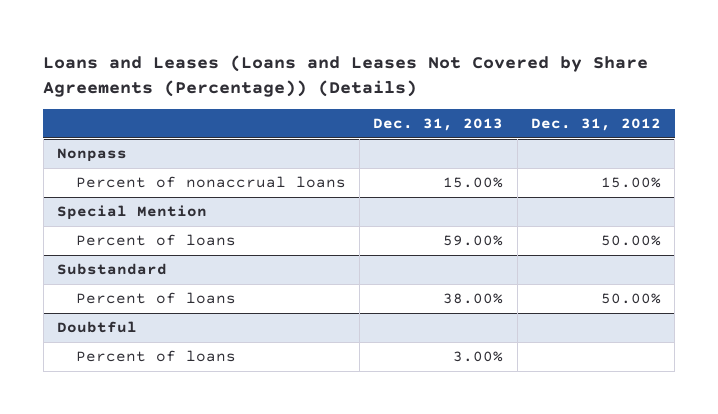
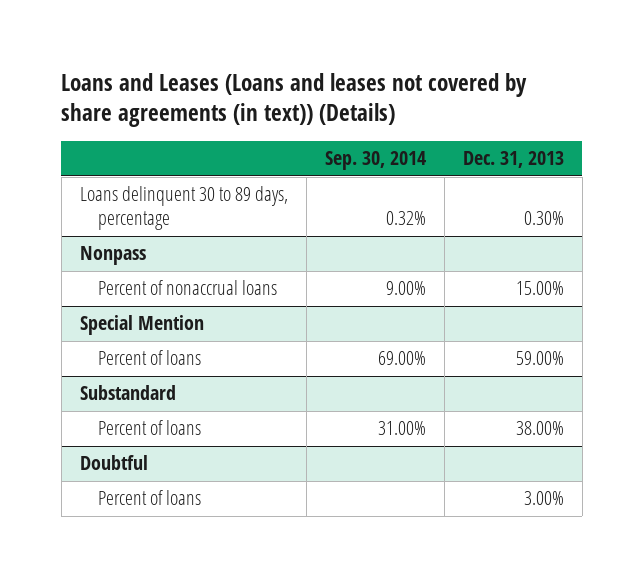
- Loans and Leases (Loans and Leases Not Covered by Share Agreements (Percentage)) (Details)
+ Loans and Leases (Loans and leases not covered by share agreements (in text)) (Details)
- | Dec. 31, 2013 | Dec. 31, 2012
+ | Sep. 30, 2014 | Dec. 31, 2013
+ Loans delinquent 30 to 89 days, percentage | 0.32% | 0.30%

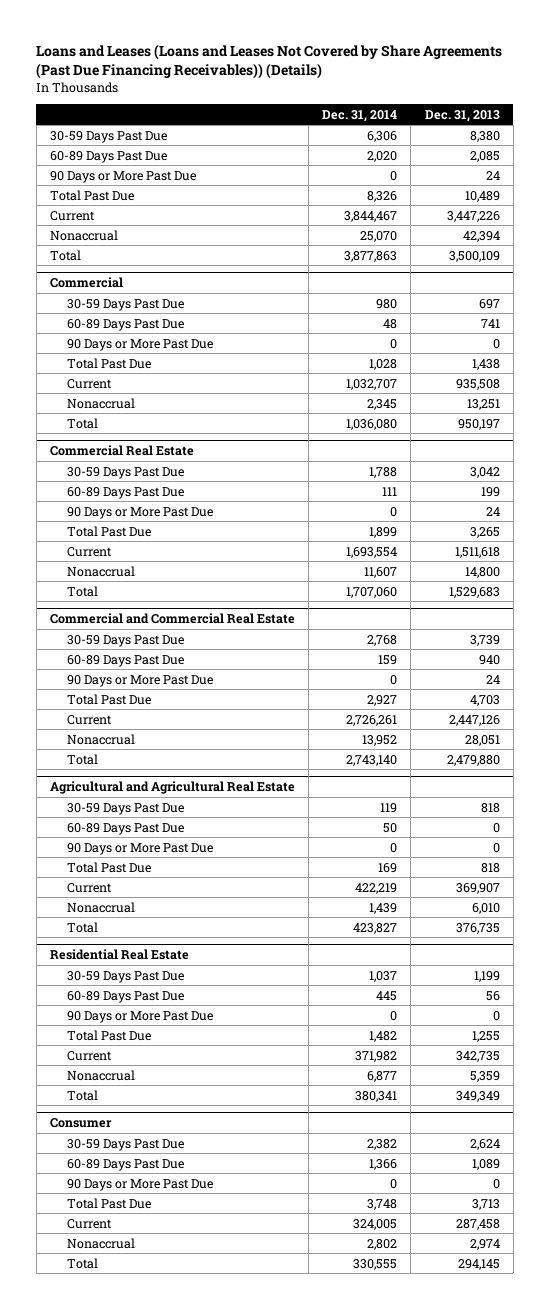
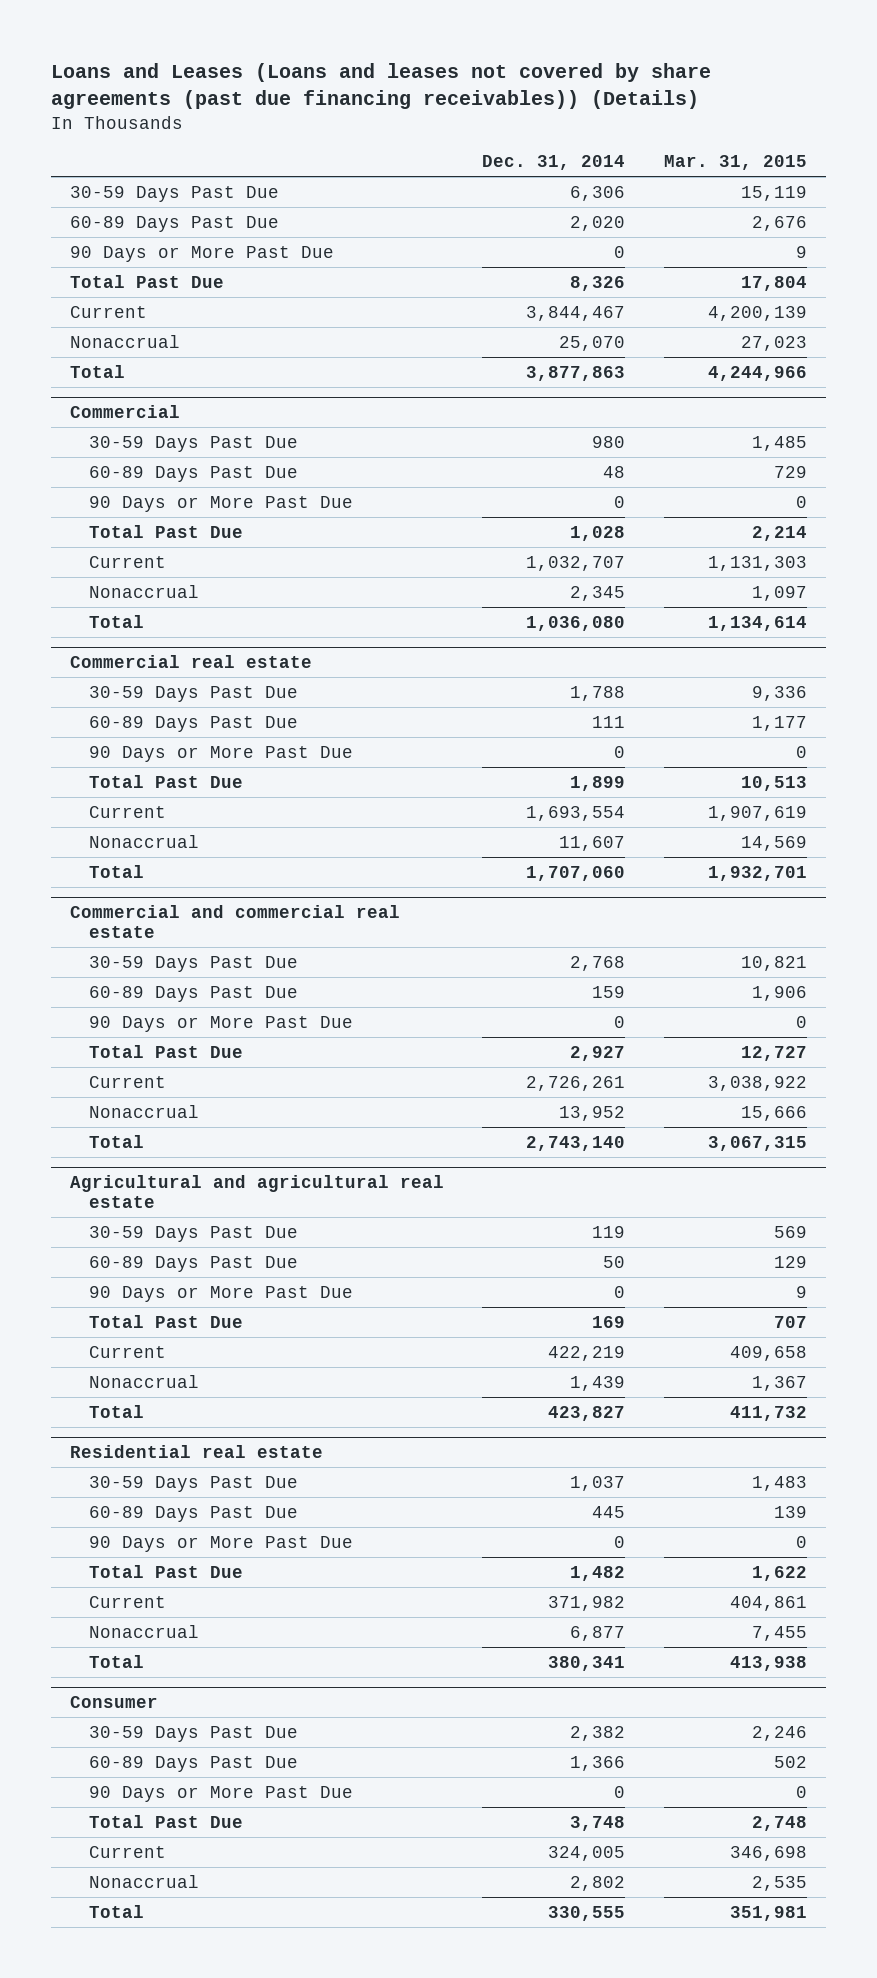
- Loans and Leases (Loans and Leases Not Covered by Share Agreements (Past Due Financing Receivables)) (Details)
+ Loans and Leases (Loans and leases not covered by share agreements (past due financing receivables)) (Details)
- | Dec. 31, 2014 | Dec. 31, 2013
+ | Dec. 31, 2014 | Mar. 31, 2015
- Commercial Real Estate
+ Commercial real estate
- Commercial and Commercial Real Estate
+ Commercial and commercial real estate
- Agricultural and Agricultural Real Estate
+ Agricultural and agricultural real estate
- Residential Real Estate
+ Residential real estate

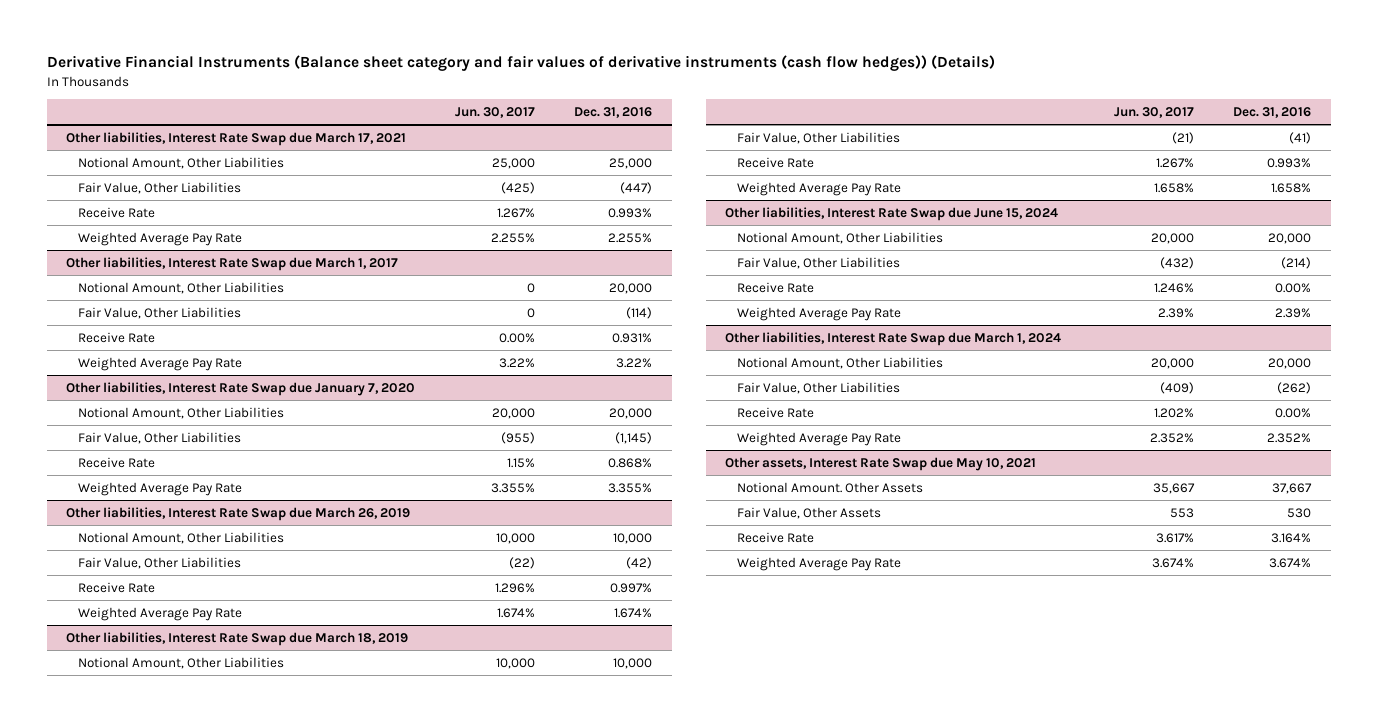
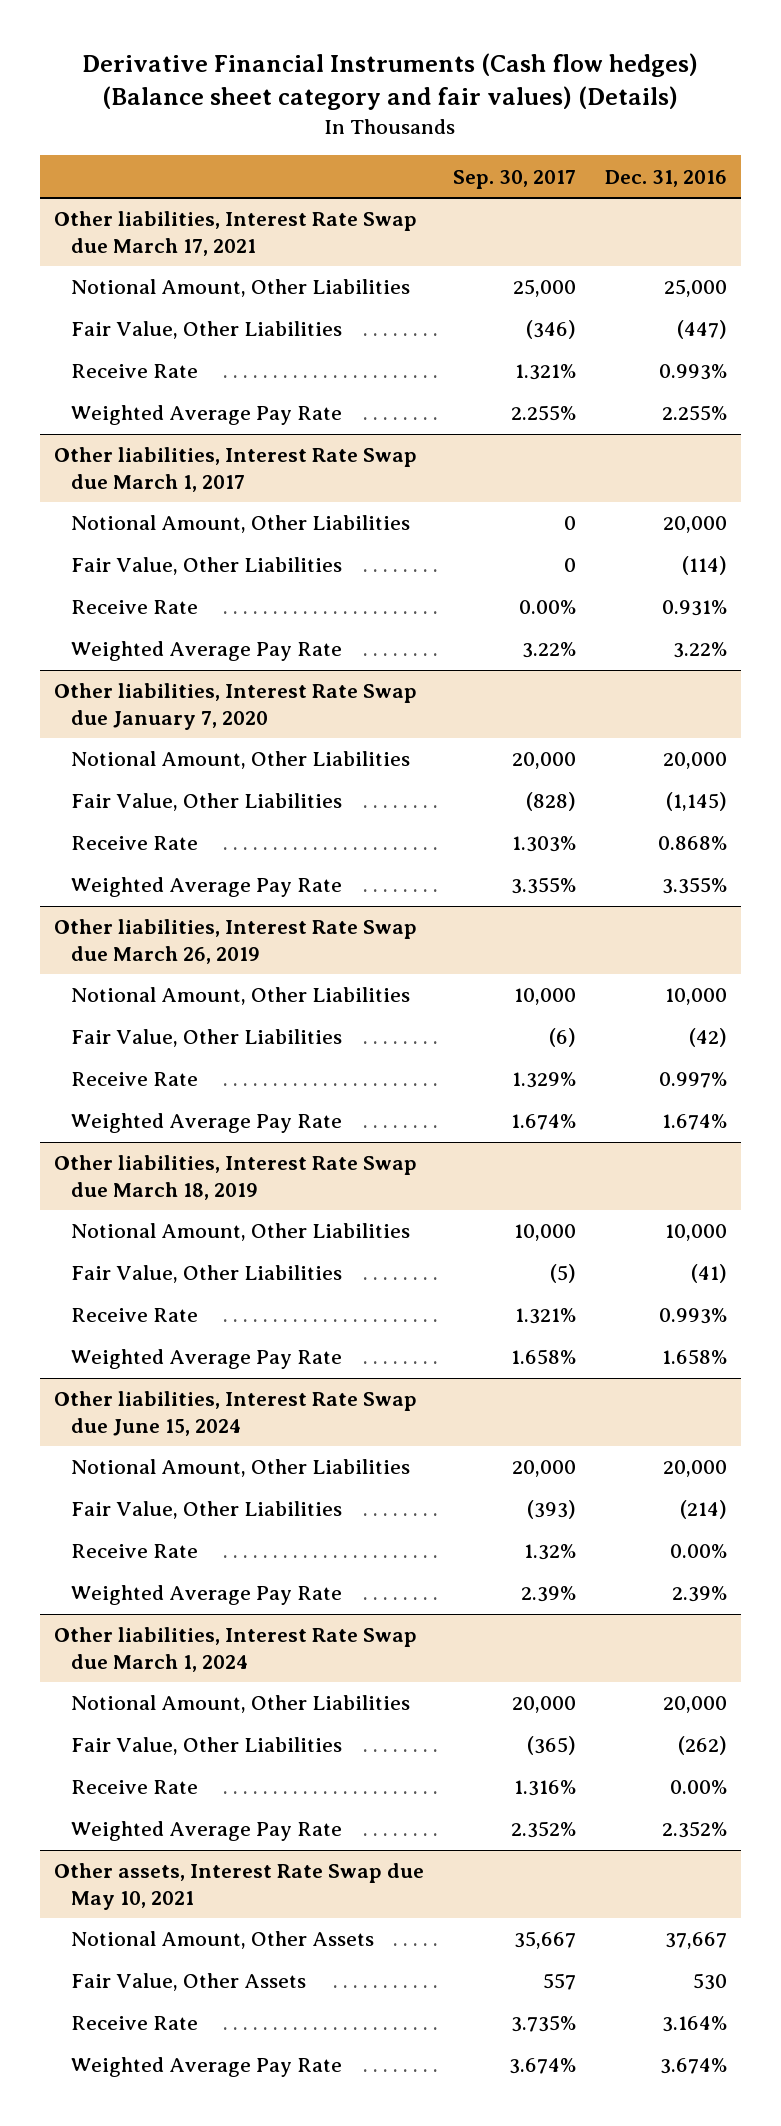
- Derivative Financial Instruments (Balance sheet category and fair values of derivative instruments (cash flow hedges)) (Details)
+ Derivative Financial Instruments (Cash flow hedges) (Balance sheet category and fair values) (Details)
- | Jun. 30, 2017 | Dec. 31, 2016
+ | Sep. 30, 2017 | Dec. 31, 2016
@ Other assets, Interest Rate Swap due May 10, 2021
- Notional Amount. Other Assets | 35,667 | 37,667
+ Notional Amount, Other Assets | 35,667 | 37,667

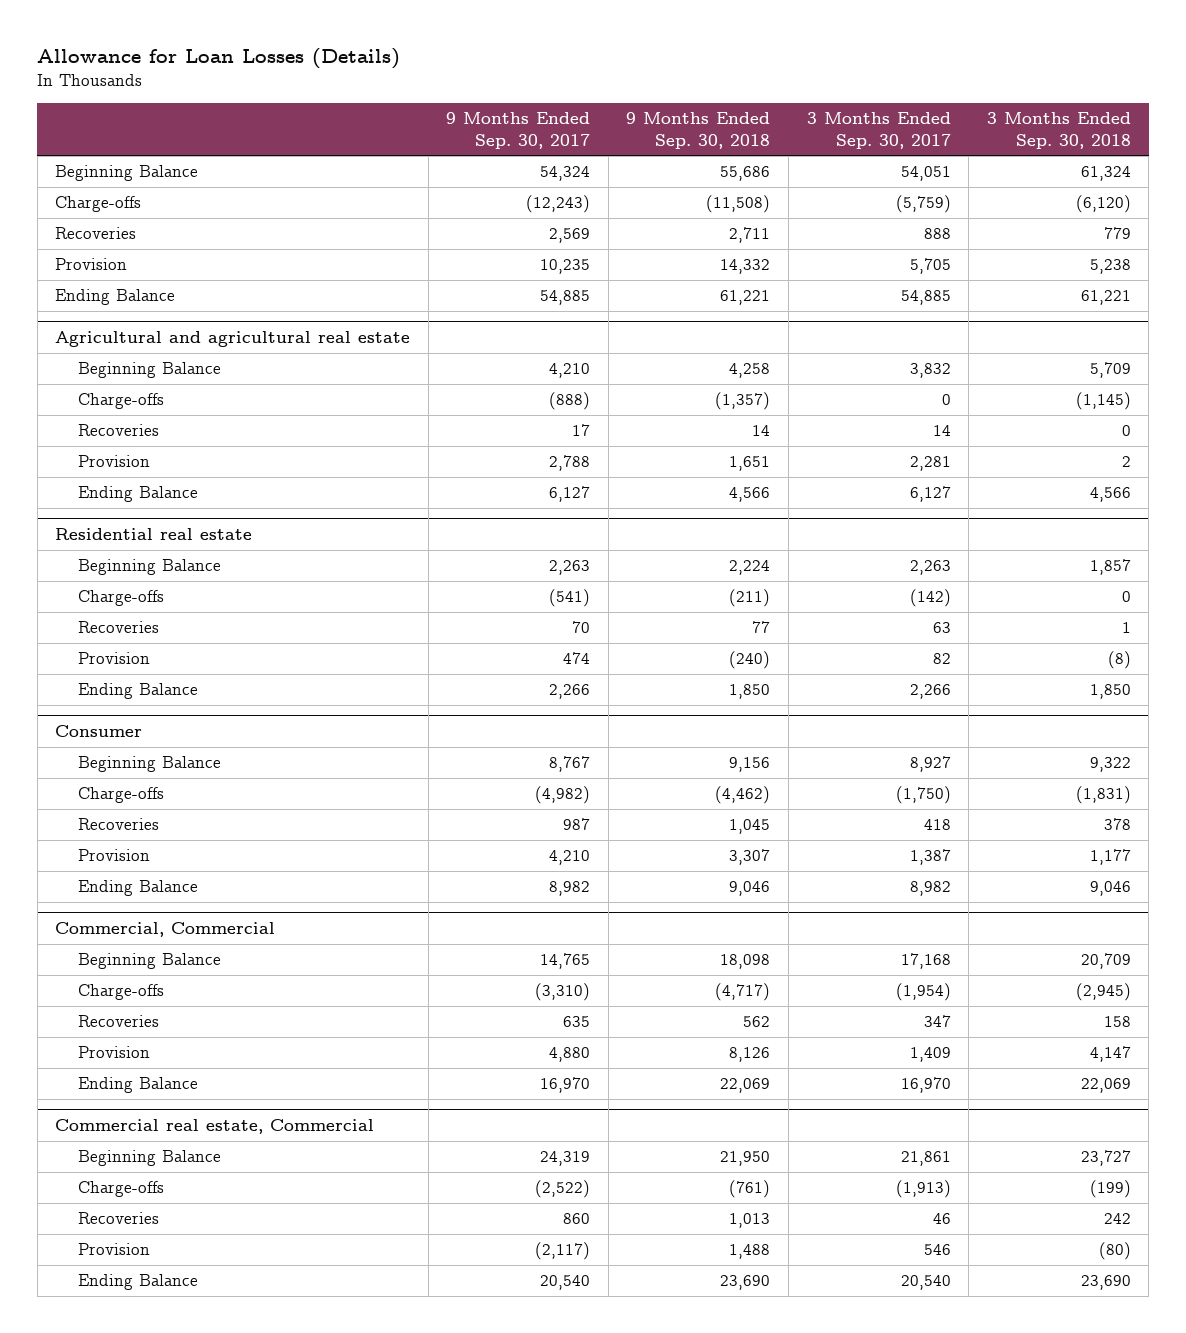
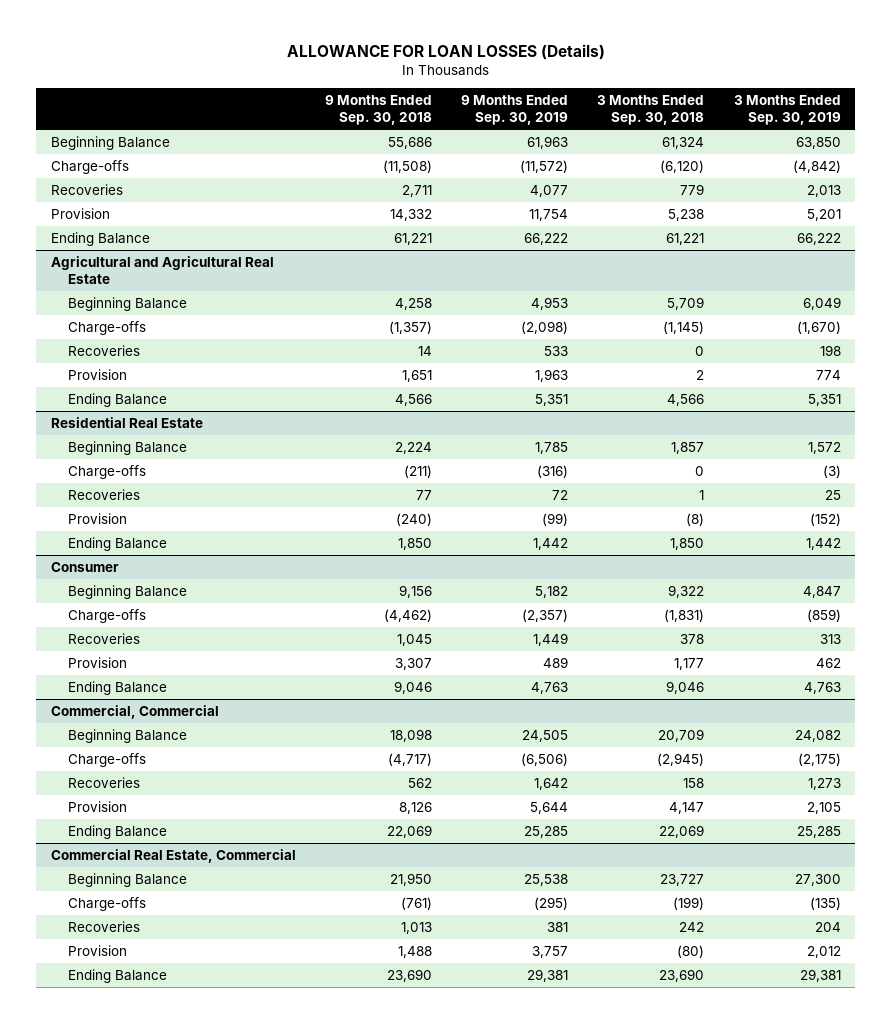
- Allowance for Loan Losses (Details)
+ ALLOWANCE FOR LOAN LOSSES (Details)
- | 9 Months Ended Sep. 30, 2017 | 9 Months Ended Sep. 30, 2018 | 3 Months Ended Sep. 30, 2017 | 3 Months Ended Sep. 30, 2018
+ | 9 Months Ended Sep. 30, 2018 | 9 Months Ended Sep. 30, 2019 | 3 Months Ended Sep. 30, 2018 | 3 Months Ended Sep. 30, 2019
- Agricultural and agricultural real estate
+ Agricultural and Agricultural Real Estate
- Residential real estate
+ Residential Real Estate
- Commercial real estate, Commercial
+ Commercial Real Estate, Commercial

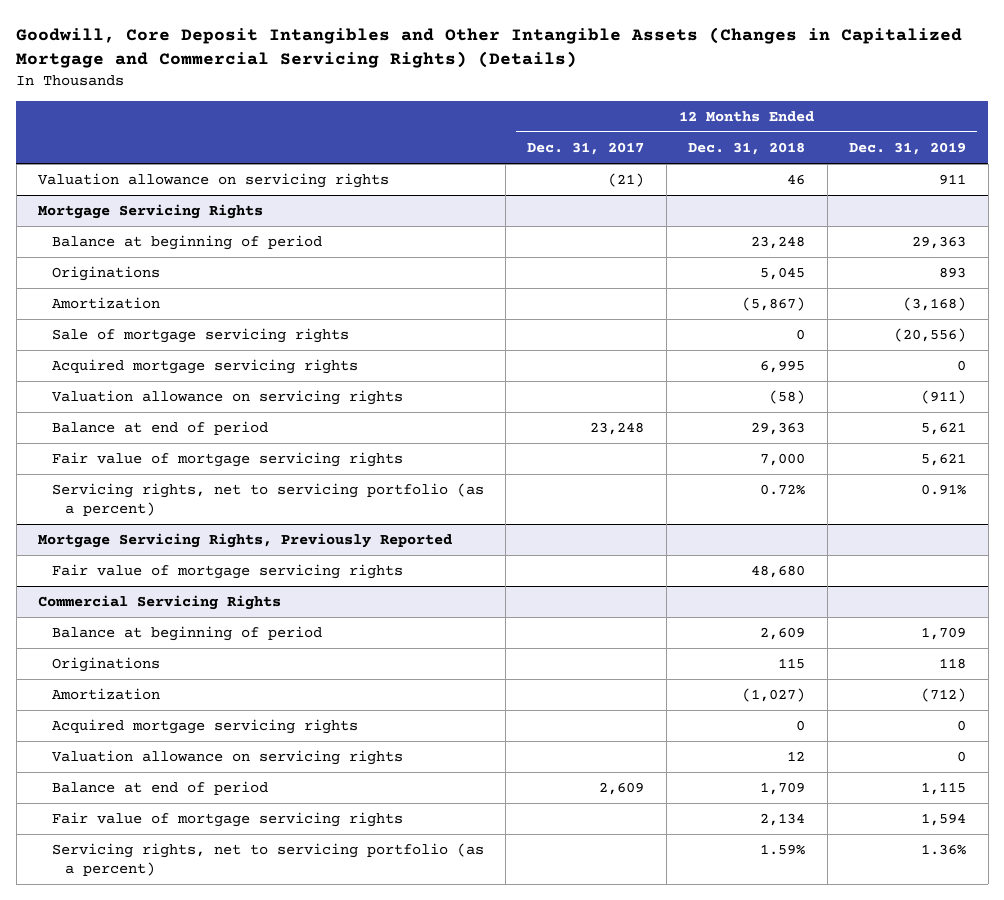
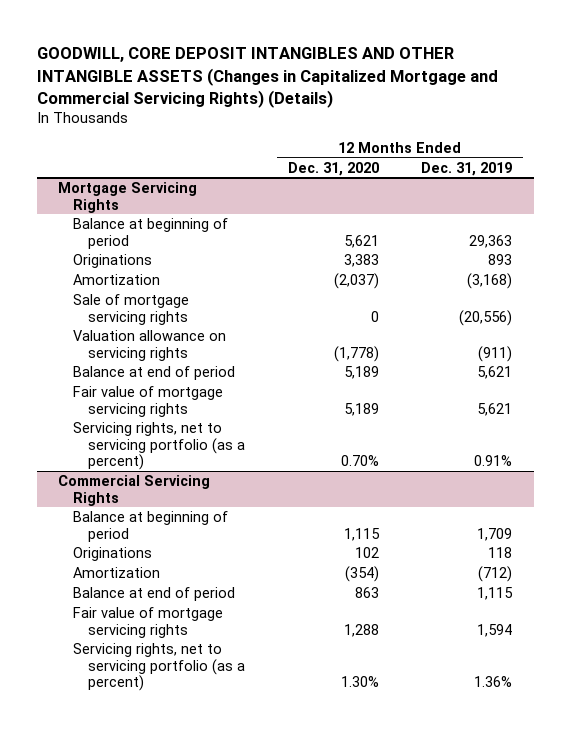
- Goodwill, Core Deposit Intangibles and Other Intangible Assets (Changes in Capitalized Mortgage and Commercial Servicing Rights) (Details)
+ GOODWILL, CORE DEPOSIT INTANGIBLES AND OTHER INTANGIBLE ASSETS (Changes in Capitalized Mortgage and Commercial Servicing Rights) (Details)
- | 12 Months Ended Dec. 31, 2017 | 12 Months Ended Dec. 31, 2018 | 12 Months Ended Dec. 31, 2019
+ | 12 Months Ended Dec. 31, 2020 | 12 Months Ended Dec. 31, 2019
- Valuation allowance on servicing rights | (21) | 46 | 911
@ Mortgage Servicing Rights
- Acquired mortgage servicing rights | | 6,995 | 0
- Mortgage Servicing Rights, Previously Reported
- Fair value of mortgage servicing rights | | 48,680 |
@ Commercial Servicing Rights
- Acquired mortgage servicing rights | | 0 | 0
- Valuation allowance on servicing rights | | 12 | 0

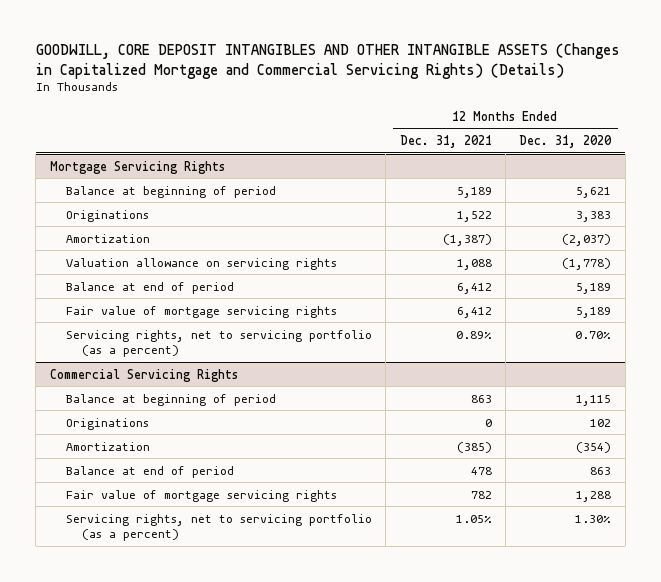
- | 12 Months Ended Dec. 31, 2020 | 12 Months Ended Dec. 31, 2019
+ | 12 Months Ended Dec. 31, 2021 | 12 Months Ended Dec. 31, 2020
@ Mortgage Servicing Rights
- Sale of mortgage servicing rights | 0 | (20,556)

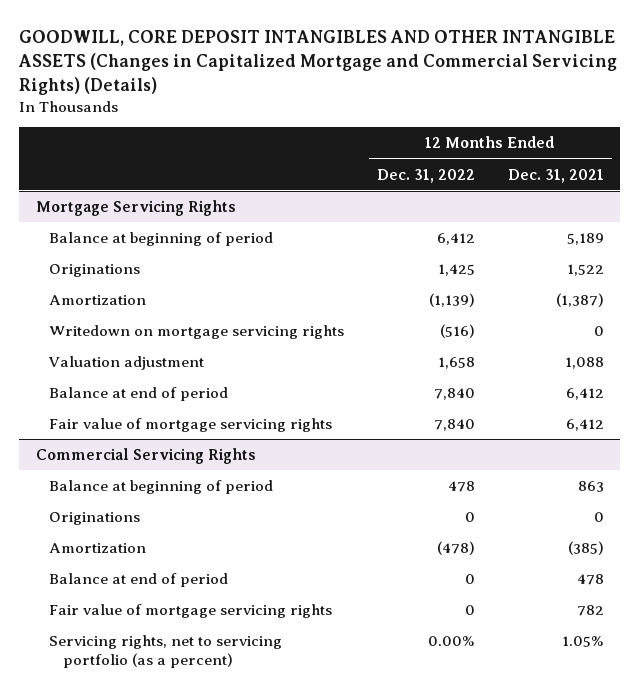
- | 12 Months Ended Dec. 31, 2021 | 12 Months Ended Dec. 31, 2020
+ | 12 Months Ended Dec. 31, 2022 | 12 Months Ended Dec. 31, 2021
@ Mortgage Servicing Rights
- Valuation allowance on servicing rights | 1,088 | (1,778)
+ Writedown on mortgage servicing rights | (516) | 0
+ Valuation adjustment | 1,658 | 1,088
- Servicing rights, net to servicing portfolio (as a percent) | 0.89% | 0.70%

